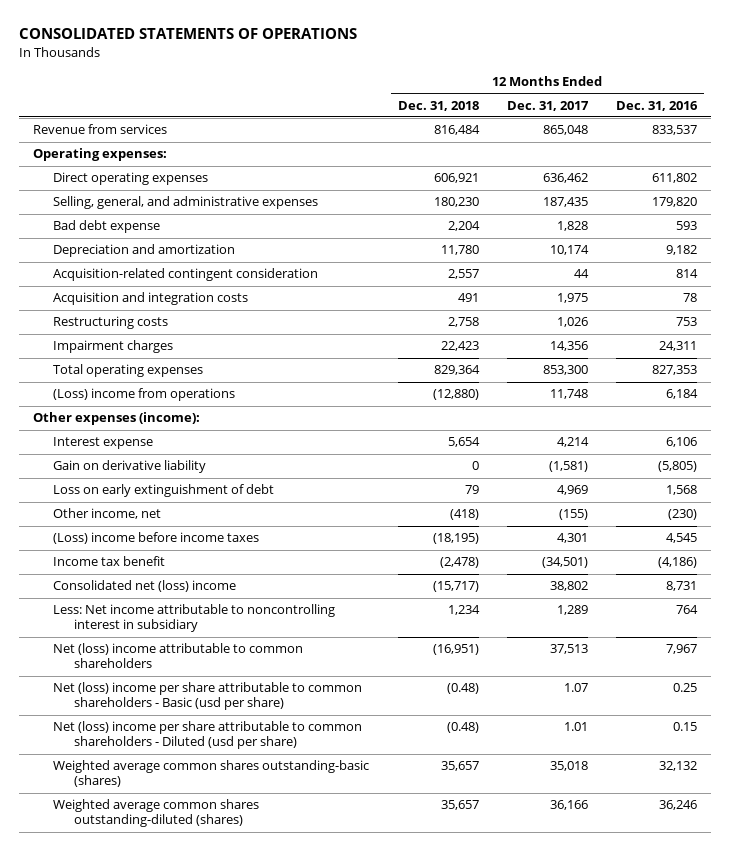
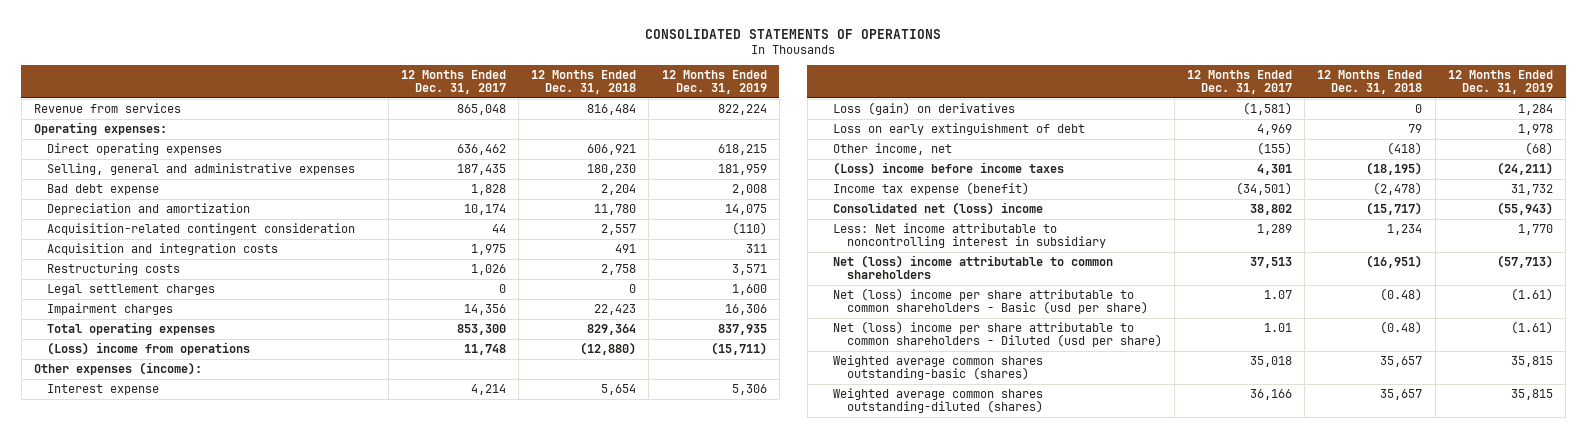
- | 12 Months Ended Dec. 31, 2018 | 12 Months Ended Dec. 31, 2017 | 12 Months Ended Dec. 31, 2016
+ | 12 Months Ended Dec. 31, 2017 | 12 Months Ended Dec. 31, 2018 | 12 Months Ended Dec. 31, 2019
- Selling, general, and administrative expenses | 180,230 | 187,435 | 179,820
+ Selling, general and administrative expenses | 187,435 | 180,230 | 181,959
+ Legal settlement charges | 0 | 0 | 1,600
- Gain on derivative liability | 0 | (1,581) | (5,805)
+ Loss (gain) on derivatives | (1,581) | 0 | 1,284
- Income tax benefit | (2,478) | (34,501) | (4,186)
+ Income tax expense (benefit) | (34,501) | (2,478) | 31,732

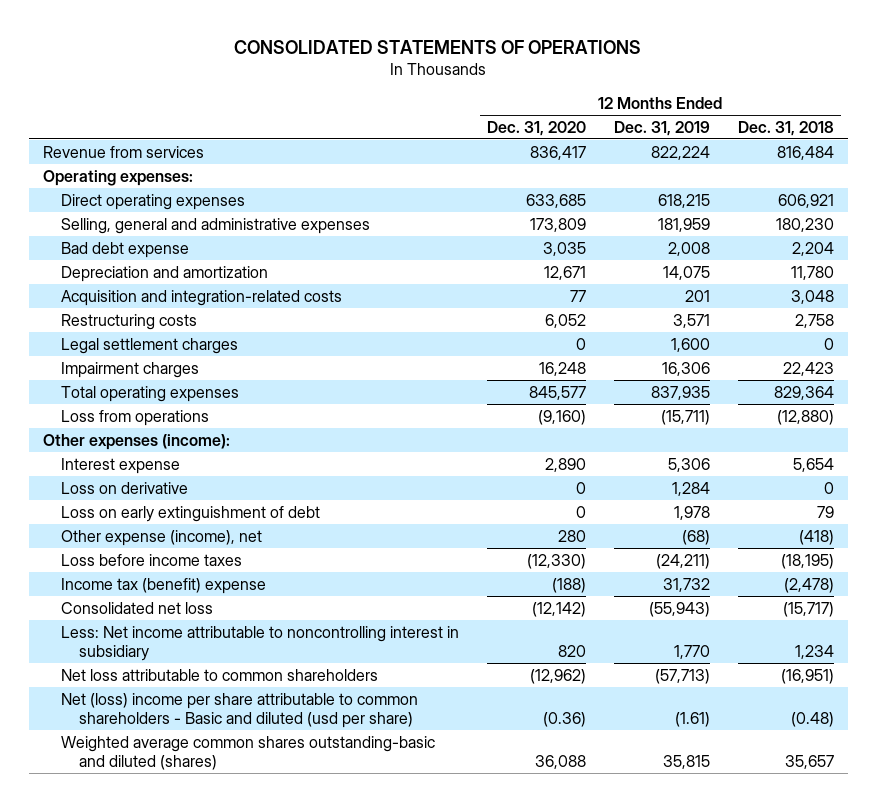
- | 12 Months Ended Dec. 31, 2017 | 12 Months Ended Dec. 31, 2018 | 12 Months Ended Dec. 31, 2019
+ | 12 Months Ended Dec. 31, 2020 | 12 Months Ended Dec. 31, 2019 | 12 Months Ended Dec. 31, 2018
- Acquisition-related contingent consideration | 44 | 2,557 | (110)
- Acquisition and integration costs | 1,975 | 491 | 311
+ Acquisition and integration-related costs | 77 | 201 | 3,048
- (Loss) income from operations | 11,748 | (12,880) | (15,711)
+ Loss from operations | (9,160) | (15,711) | (12,880)
- Loss (gain) on derivatives | (1,581) | 0 | 1,284
+ Loss on derivative | 0 | 1,284 | 0
- Other income, net | (155) | (418) | (68)
- (Loss) income before income taxes | 4,301 | (18,195) | (24,211)
- Income tax expense (benefit) | (34,501) | (2,478) | 31,732
- Consolidated net (loss) income | 38,802 | (15,717) | (55,943)
+ Other expense (income), net | 280 | (68) | (418)
+ Loss before income taxes | (12,330) | (24,211) | (18,195)
+ Income tax (benefit) expense | (188) | 31,732 | (2,478)
+ Consolidated net loss | (12,142) | (55,943) | (15,717)
- Net (loss) income attributable to common shareholders | 37,513 | (16,951) | (57,713)
- Net (loss) income per share attributable to common shareholders - Basic (usd per share) | 1.07 | (0.48) | (1.61)
- Net (loss) income per share attributable to common shareholders - Diluted (usd per share) | 1.01 | (0.48) | (1.61)
- Weighted average common shares outstanding-basic (shares) | 35,018 | 35,657 | 35,815
- Weighted average common shares outstanding-diluted (shares) | 36,166 | 35,657 | 35,815
+ Net loss attributable to common shareholders | (12,962) | (57,713) | (16,951)
+ Net (loss) income per share attributable to common shareholders - Basic and diluted (usd per share) | (0.36) | (1.61) | (0.48)
+ Weighted average common shares outstanding-basic and diluted (shares) | 36,088 | 35,815 | 35,657

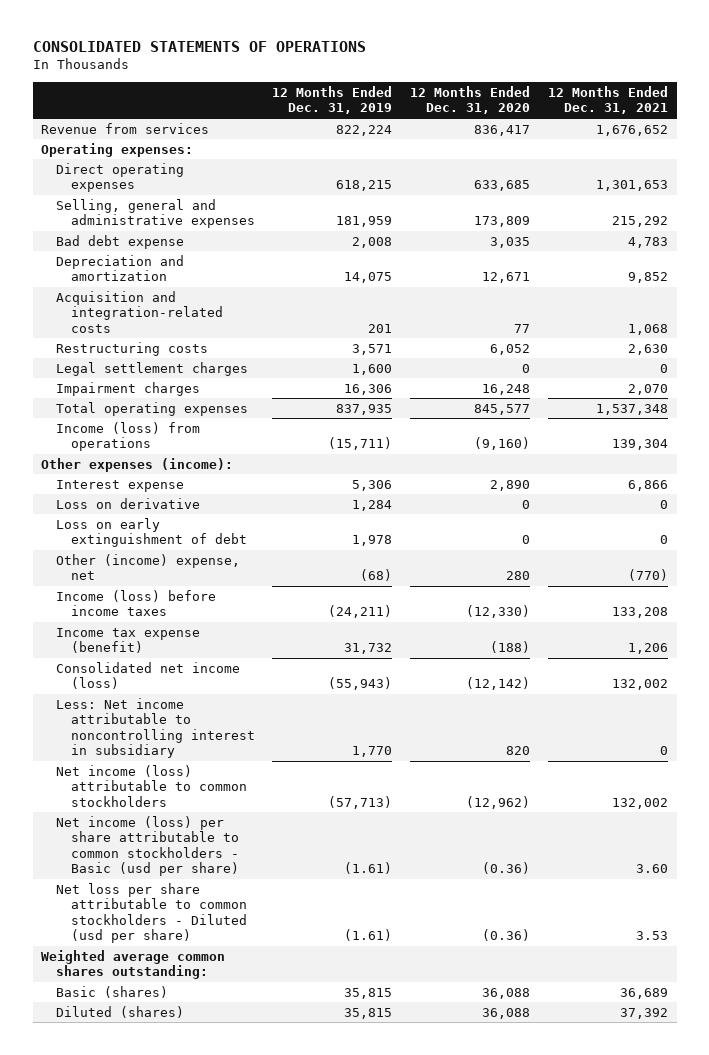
- | 12 Months Ended Dec. 31, 2020 | 12 Months Ended Dec. 31, 2019 | 12 Months Ended Dec. 31, 2018
+ | 12 Months Ended Dec. 31, 2019 | 12 Months Ended Dec. 31, 2020 | 12 Months Ended Dec. 31, 2021
- Loss from operations | (9,160) | (15,711) | (12,880)
+ Income (loss) from operations | (15,711) | (9,160) | 139,304
- Other expense (income), net | 280 | (68) | (418)
- Loss before income taxes | (12,330) | (24,211) | (18,195)
- Income tax (benefit) expense | (188) | 31,732 | (2,478)
- Consolidated net loss | (12,142) | (55,943) | (15,717)
+ Other (income) expense, net | (68) | 280 | (770)
+ Income (loss) before income taxes | (24,211) | (12,330) | 133,208
+ Income tax expense (benefit) | 31,732 | (188) | 1,206
+ Consolidated net income (loss) | (55,943) | (12,142) | 132,002
- Net loss attributable to common shareholders | (12,962) | (57,713) | (16,951)
- Net (loss) income per share attributable to common shareholders - Basic and diluted (usd per share) | (0.36) | (1.61) | (0.48)
- Weighted average common shares outstanding-basic and diluted (shares) | 36,088 | 35,815 | 35,657
+ Net income (loss) attributable to common stockholders | (57,713) | (12,962) | 132,002
+ Net income (loss) per share attributable to common stockholders - Basic (usd per share) | (1.61) | (0.36) | 3.60
+ Net loss per share attributable to common stockholders - Diluted (usd per share) | (1.61) | (0.36) | 3.53
+ Weighted average common shares outstanding:
+ Basic (shares) | 35,815 | 36,088 | 36,689
+ Diluted (shares) | 35,815 | 36,088 | 37,392

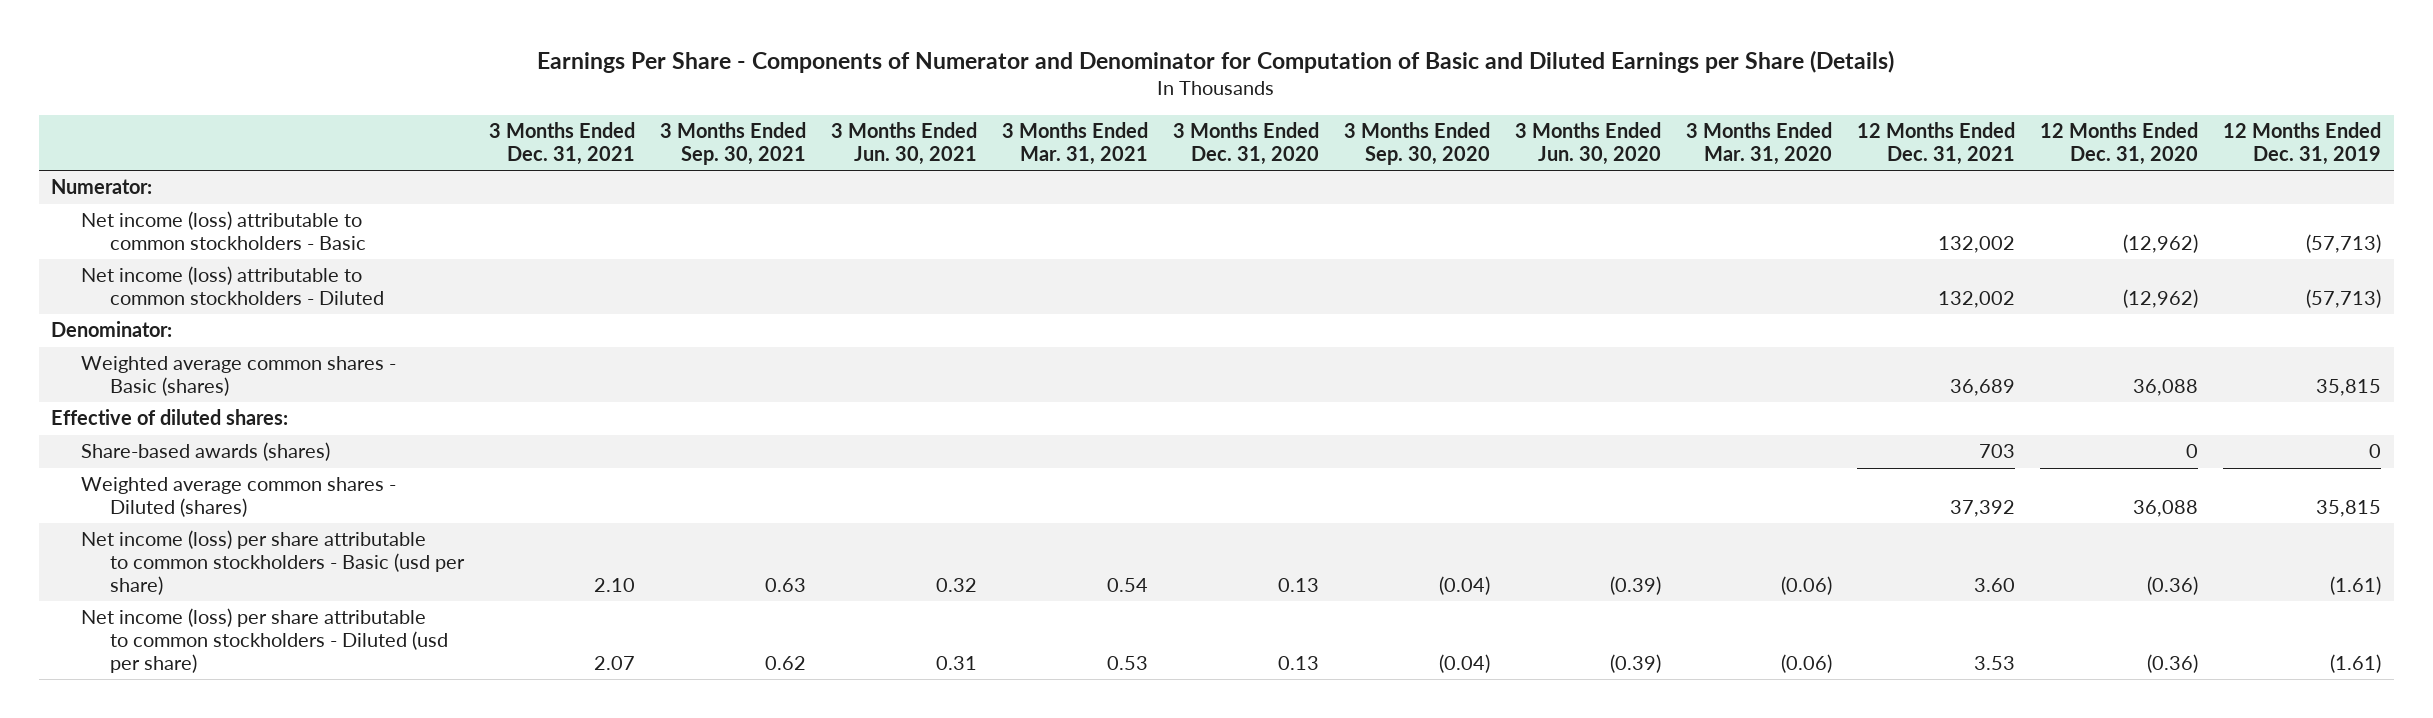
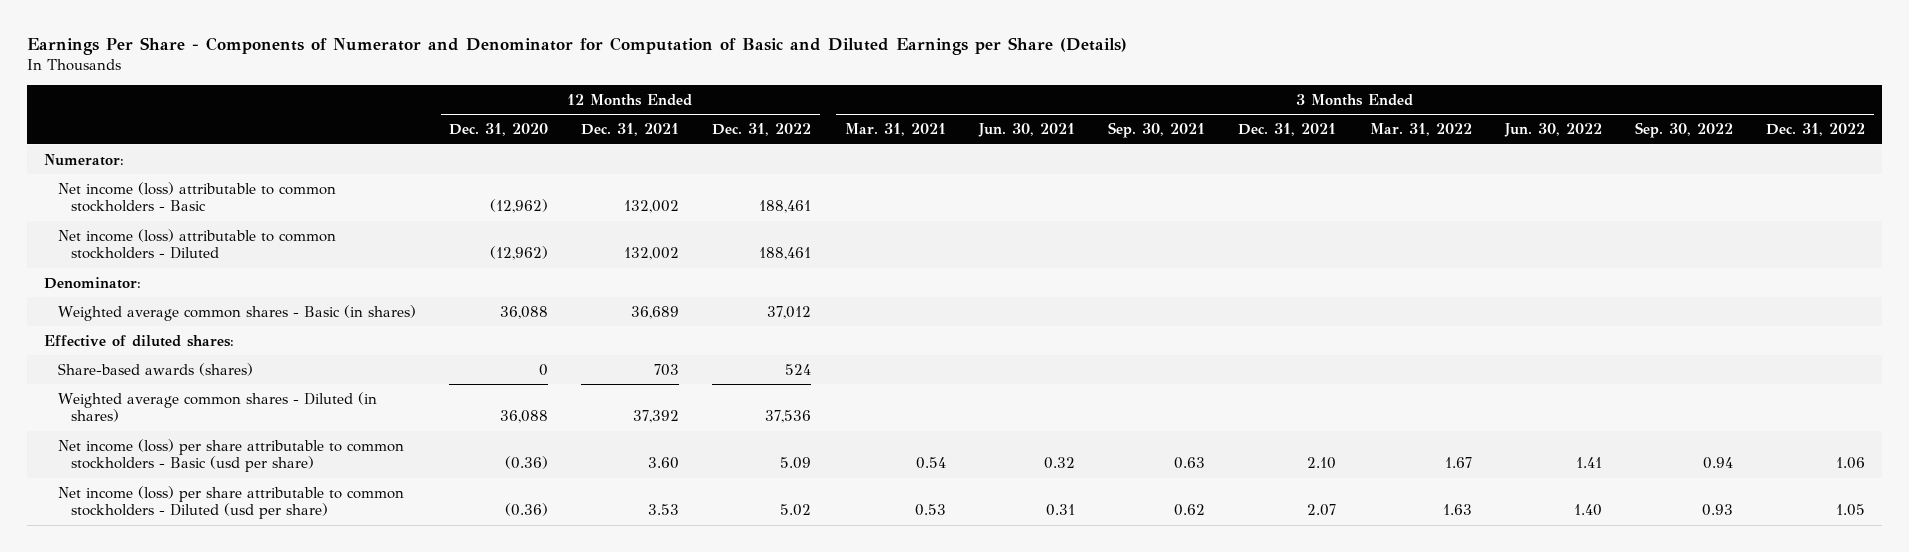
- | 3 Months Ended Dec. 31, 2021 | 3 Months Ended Sep. 30, 2021 | 3 Months Ended Jun. 30, 2021 | 3 Months Ended Mar. 31, 2021 | 3 Months Ended Dec. 31, 2020 | 3 Months Ended Sep. 30, 2020 | 3 Months Ended Jun. 30, 2020 | 3 Months Ended Mar. 31, 2020 | 12 Months Ended Dec. 31, 2021 | 12 Months Ended Dec. 31, 2020 | 12 Months Ended Dec. 31, 2019
+ | 12 Months Ended Dec. 31, 2020 | 12 Months Ended Dec. 31, 2021 | 12 Months Ended Dec. 31, 2022 | 3 Months Ended Mar. 31, 2021 | 3 Months Ended Jun. 30, 2021 | 3 Months Ended Sep. 30, 2021 | 3 Months Ended Dec. 31, 2021 | 3 Months Ended Mar. 31, 2022 | 3 Months Ended Jun. 30, 2022 | 3 Months Ended Sep. 30, 2022 | 3 Months Ended Dec. 31, 2022
- Weighted average common shares - Basic (shares) | | | | | | | | | 36,689 | 36,088 | 35,815
+ Weighted average common shares - Basic (in shares) | 36,088 | 36,689 | 37,012 | | | | | | | |
- Weighted average common shares - Diluted (shares) | | | | | | | | | 37,392 | 36,088 | 35,815
+ Weighted average common shares - Diluted (in shares) | 36,088 | 37,392 | 37,536 | | | | | | | |

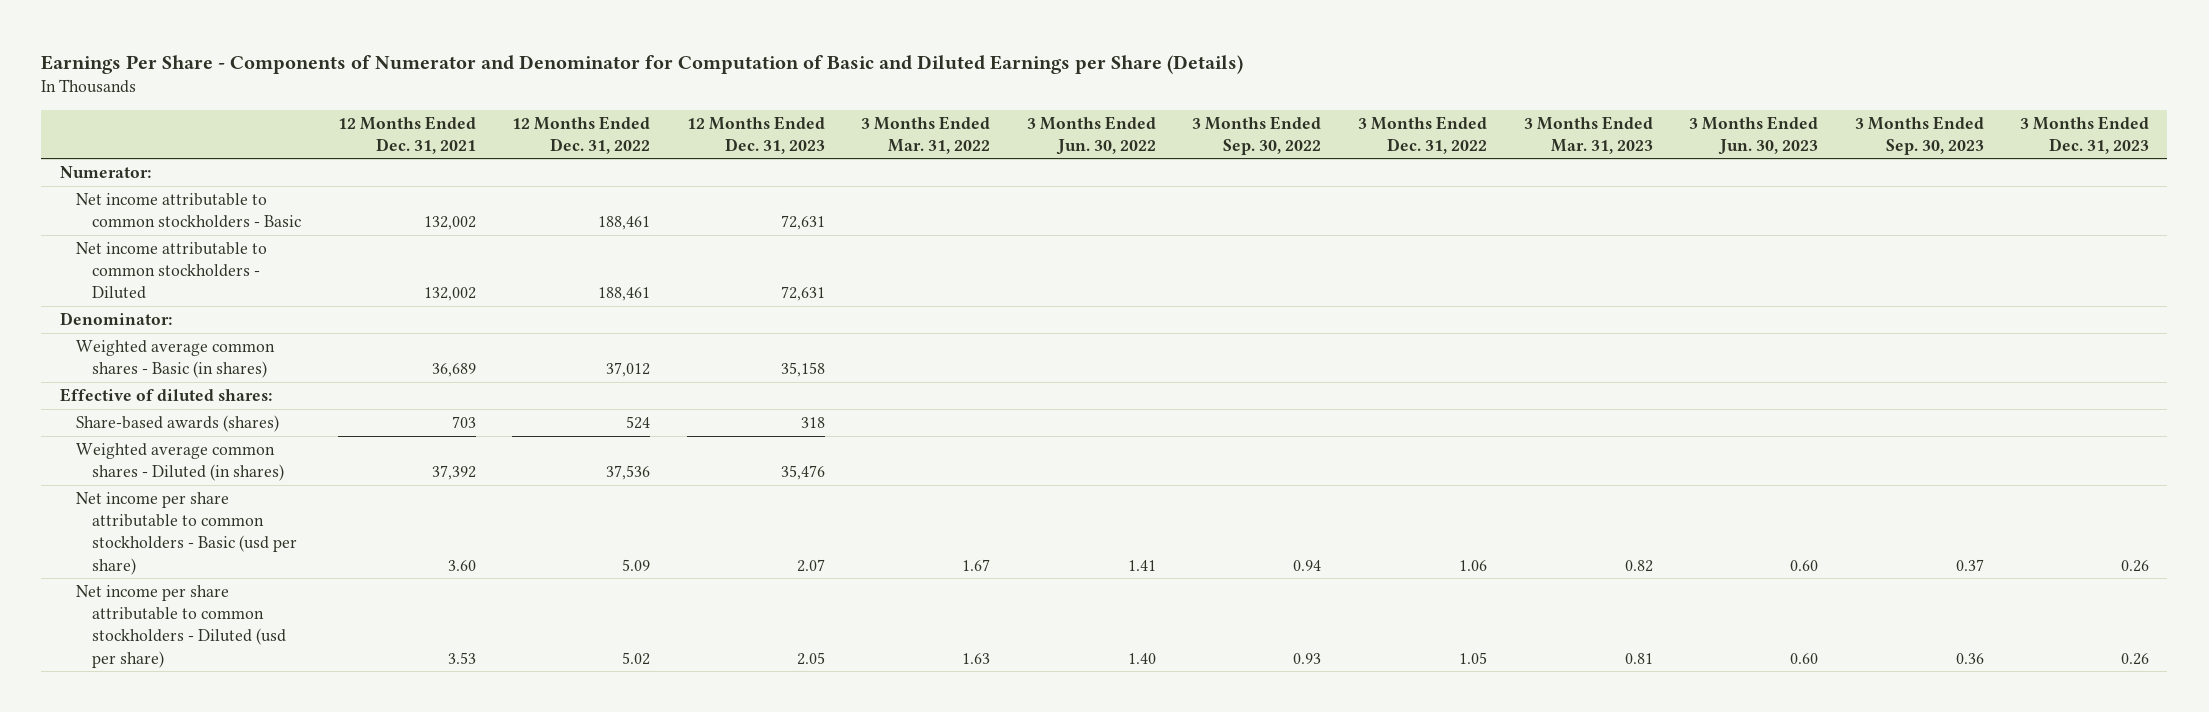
- | 12 Months Ended Dec. 31, 2020 | 12 Months Ended Dec. 31, 2021 | 12 Months Ended Dec. 31, 2022 | 3 Months Ended Mar. 31, 2021 | 3 Months Ended Jun. 30, 2021 | 3 Months Ended Sep. 30, 2021 | 3 Months Ended Dec. 31, 2021 | 3 Months Ended Mar. 31, 2022 | 3 Months Ended Jun. 30, 2022 | 3 Months Ended Sep. 30, 2022 | 3 Months Ended Dec. 31, 2022
+ | 12 Months Ended Dec. 31, 2021 | 12 Months Ended Dec. 31, 2022 | 12 Months Ended Dec. 31, 2023 | 3 Months Ended Mar. 31, 2022 | 3 Months Ended Jun. 30, 2022 | 3 Months Ended Sep. 30, 2022 | 3 Months Ended Dec. 31, 2022 | 3 Months Ended Mar. 31, 2023 | 3 Months Ended Jun. 30, 2023 | 3 Months Ended Sep. 30, 2023 | 3 Months Ended Dec. 31, 2023
- Net income (loss) attributable to common stockholders - Basic | (12,962) | 132,002 | 188,461 | | | | | | | |
- Net income (loss) attributable to common stockholders - Diluted | (12,962) | 132,002 | 188,461 | | | | | | | |
+ Net income attributable to common stockholders - Basic | 132,002 | 188,461 | 72,631 | | | | | | | |
+ Net income attributable to common stockholders - Diluted | 132,002 | 188,461 | 72,631 | | | | | | | |
- Net income (loss) per share attributable to common stockholders - Basic (usd per share) | (0.36) | 3.60 | 5.09 | 0.54 | 0.32 | 0.63 | 2.10 | 1.67 | 1.41 | 0.94 | 1.06
- Net income (loss) per share attributable to common stockholders - Diluted (usd per share) | (0.36) | 3.53 | 5.02 | 0.53 | 0.31 | 0.62 | 2.07 | 1.63 | 1.40 | 0.93 | 1.05
+ Net income per share attributable to common stockholders - Basic (usd per share) | 3.60 | 5.09 | 2.07 | 1.67 | 1.41 | 0.94 | 1.06 | 0.82 | 0.60 | 0.37 | 0.26
+ Net income per share attributable to common stockholders - Diluted (usd per share) | 3.53 | 5.02 | 2.05 | 1.63 | 1.40 | 0.93 | 1.05 | 0.81 | 0.60 | 0.36 | 0.26

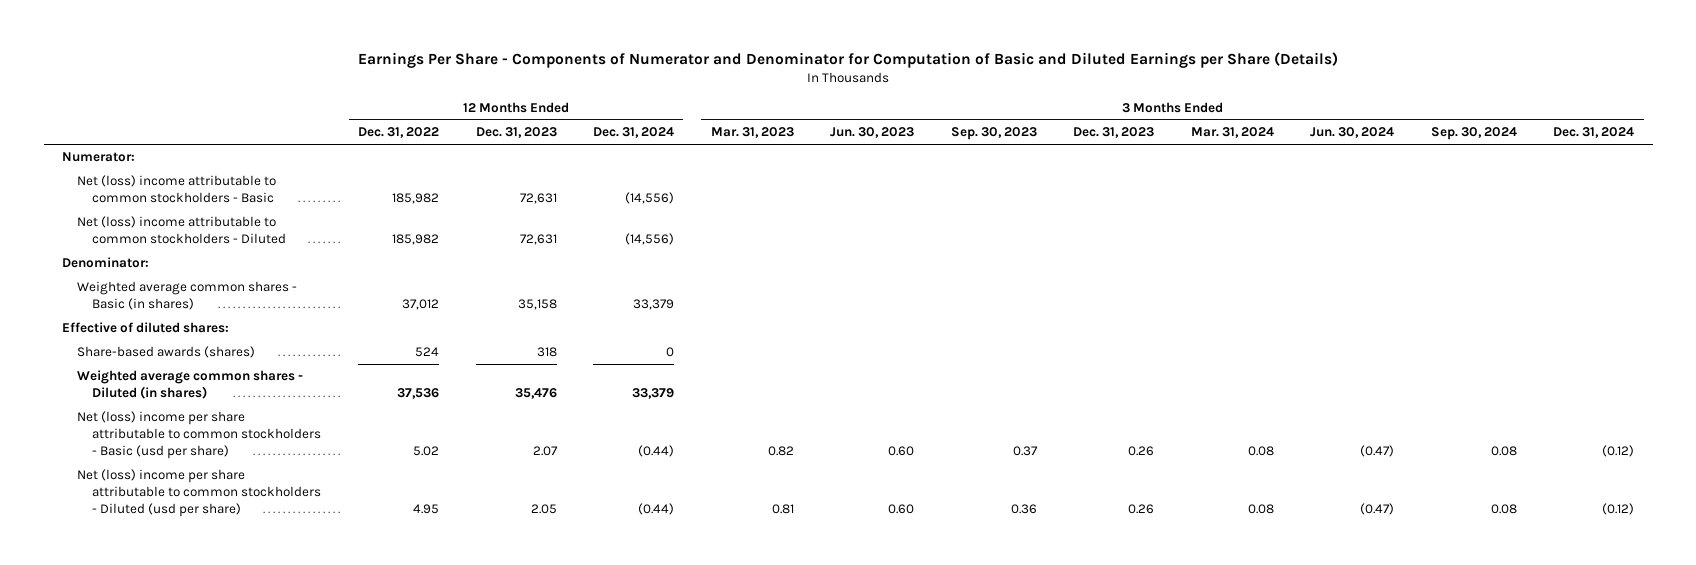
- | 12 Months Ended Dec. 31, 2021 | 12 Months Ended Dec. 31, 2022 | 12 Months Ended Dec. 31, 2023 | 3 Months Ended Mar. 31, 2022 | 3 Months Ended Jun. 30, 2022 | 3 Months Ended Sep. 30, 2022 | 3 Months Ended Dec. 31, 2022 | 3 Months Ended Mar. 31, 2023 | 3 Months Ended Jun. 30, 2023 | 3 Months Ended Sep. 30, 2023 | 3 Months Ended Dec. 31, 2023
+ | 12 Months Ended Dec. 31, 2022 | 12 Months Ended Dec. 31, 2023 | 12 Months Ended Dec. 31, 2024 | 3 Months Ended Mar. 31, 2023 | 3 Months Ended Jun. 30, 2023 | 3 Months Ended Sep. 30, 2023 | 3 Months Ended Dec. 31, 2023 | 3 Months Ended Mar. 31, 2024 | 3 Months Ended Jun. 30, 2024 | 3 Months Ended Sep. 30, 2024 | 3 Months Ended Dec. 31, 2024
- Net income attributable to common stockholders - Basic | 132,002 | 188,461 | 72,631 | | | | | | | |
- Net income attributable to common stockholders - Diluted | 132,002 | 188,461 | 72,631 | | | | | | | |
+ Net (loss) income attributable to common stockholders - Basic | 185,982 | 72,631 | (14,556) | | | | | | | |
+ Net (loss) income attributable to common stockholders - Diluted | 185,982 | 72,631 | (14,556) | | | | | | | |
- Net income per share attributable to common stockholders - Basic (usd per share) | 3.60 | 5.09 | 2.07 | 1.67 | 1.41 | 0.94 | 1.06 | 0.82 | 0.60 | 0.37 | 0.26
- Net income per share attributable to common stockholders - Diluted (usd per share) | 3.53 | 5.02 | 2.05 | 1.63 | 1.40 | 0.93 | 1.05 | 0.81 | 0.60 | 0.36 | 0.26
+ Net (loss) income per share attributable to common stockholders - Basic (usd per share) | 5.02 | 2.07 | (0.44) | 0.82 | 0.60 | 0.37 | 0.26 | 0.08 | (0.47) | 0.08 | (0.12)
+ Net (loss) income per share attributable to common stockholders - Diluted (usd per share) | 4.95 | 2.05 | (0.44) | 0.81 | 0.60 | 0.36 | 0.26 | 0.08 | (0.47) | 0.08 | (0.12)

